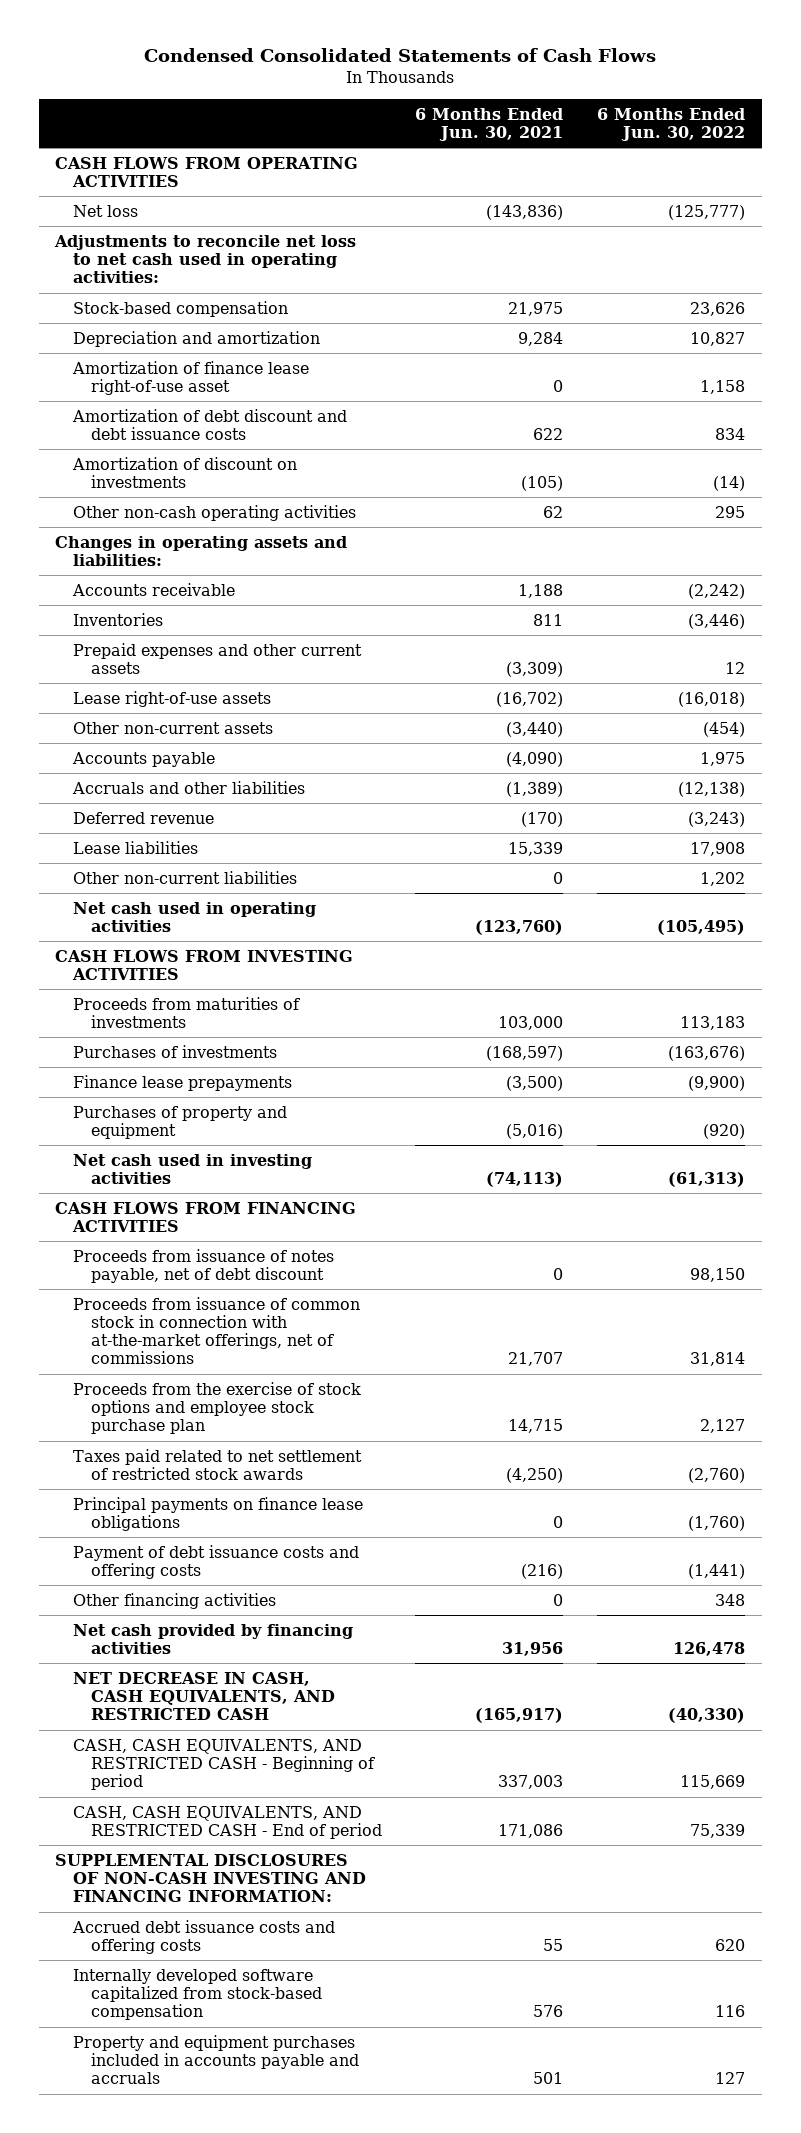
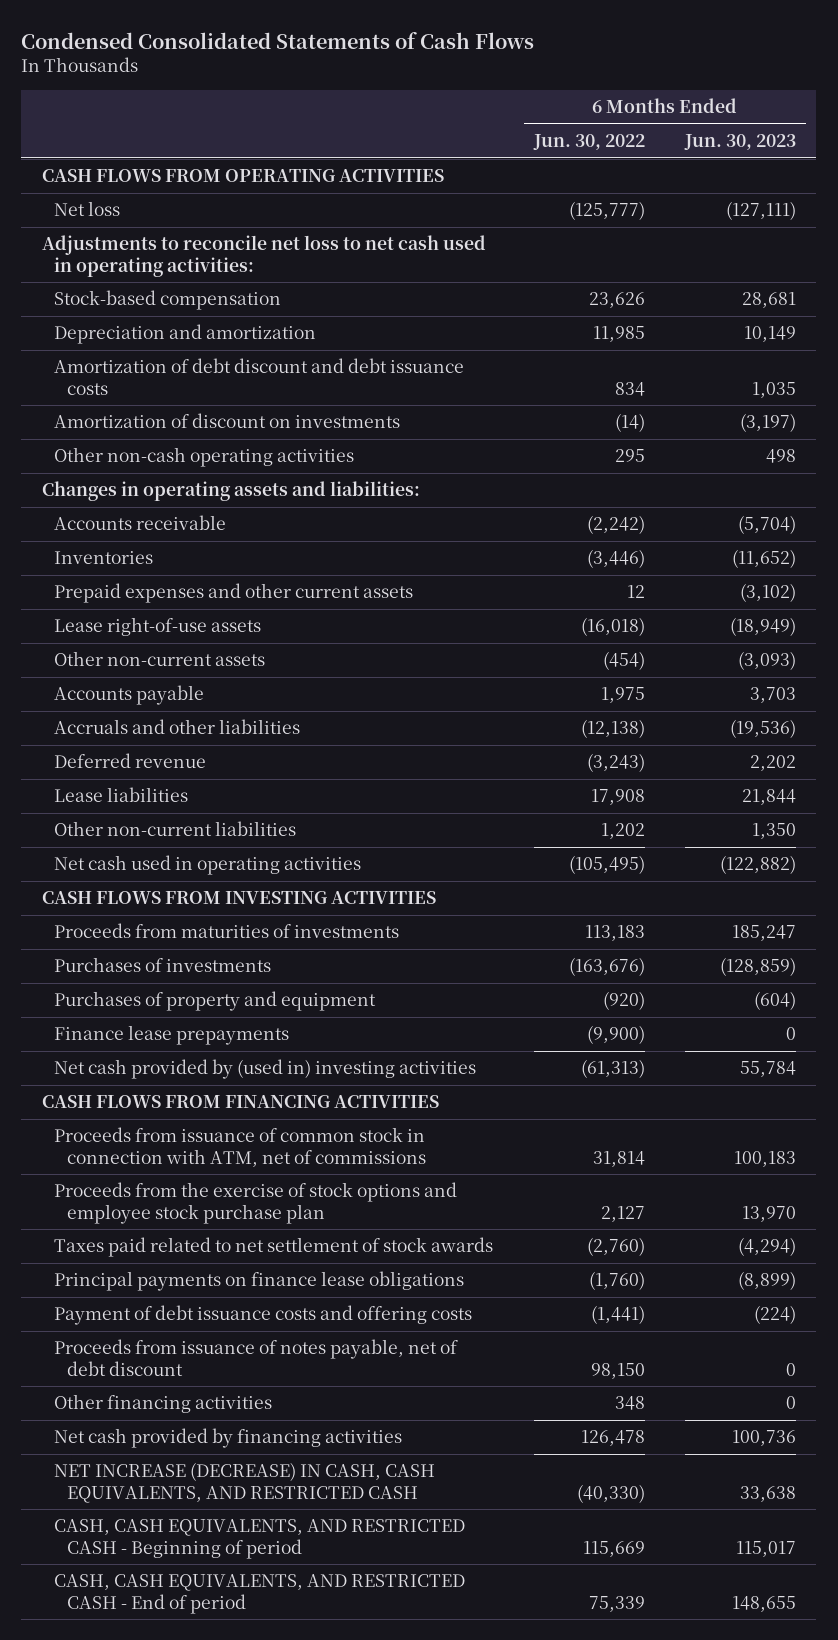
- | 6 Months Ended Jun. 30, 2021 | 6 Months Ended Jun. 30, 2022
+ | 6 Months Ended Jun. 30, 2022 | 6 Months Ended Jun. 30, 2023
- Depreciation and amortization | 9,284 | 10,827
- Amortization of finance lease right-of-use asset | 0 | 1,158
+ Depreciation and amortization | 11,985 | 10,149
- Net cash used in investing activities | (74,113) | (61,313)
moved down: Finance lease prepayments | (9,900) | 0
+ Net cash provided by (used in) investing activities | (61,313) | 55,784
- Proceeds from issuance of common stock in connection with at-the-market offerings, net of commissions | 21,707 | 31,814
+ Proceeds from issuance of common stock in connection with ATM, net of commissions | 31,814 | 100,183
- Taxes paid related to net settlement of restricted stock awards | (4,250) | (2,760)
+ Taxes paid related to net settlement of stock awards | (2,760) | (4,294)
moved down: Proceeds from issuance of notes payable, net of debt discount | 98,150 | 0
- NET DECREASE IN CASH, CASH EQUIVALENTS, AND RESTRICTED CASH | (165,917) | (40,330)
+ NET INCREASE (DECREASE) IN CASH, CASH EQUIVALENTS, AND RESTRICTED CASH | (40,330) | 33,638
- SUPPLEMENTAL DISCLOSURES OF NON-CASH INVESTING AND FINANCING INFORMATION:
- Accrued debt issuance costs and offering costs | 55 | 620
- Internally developed software capitalized from stock-based compensation | 576 | 116
- Property and equipment purchases included in accounts payable and accruals | 501 | 127

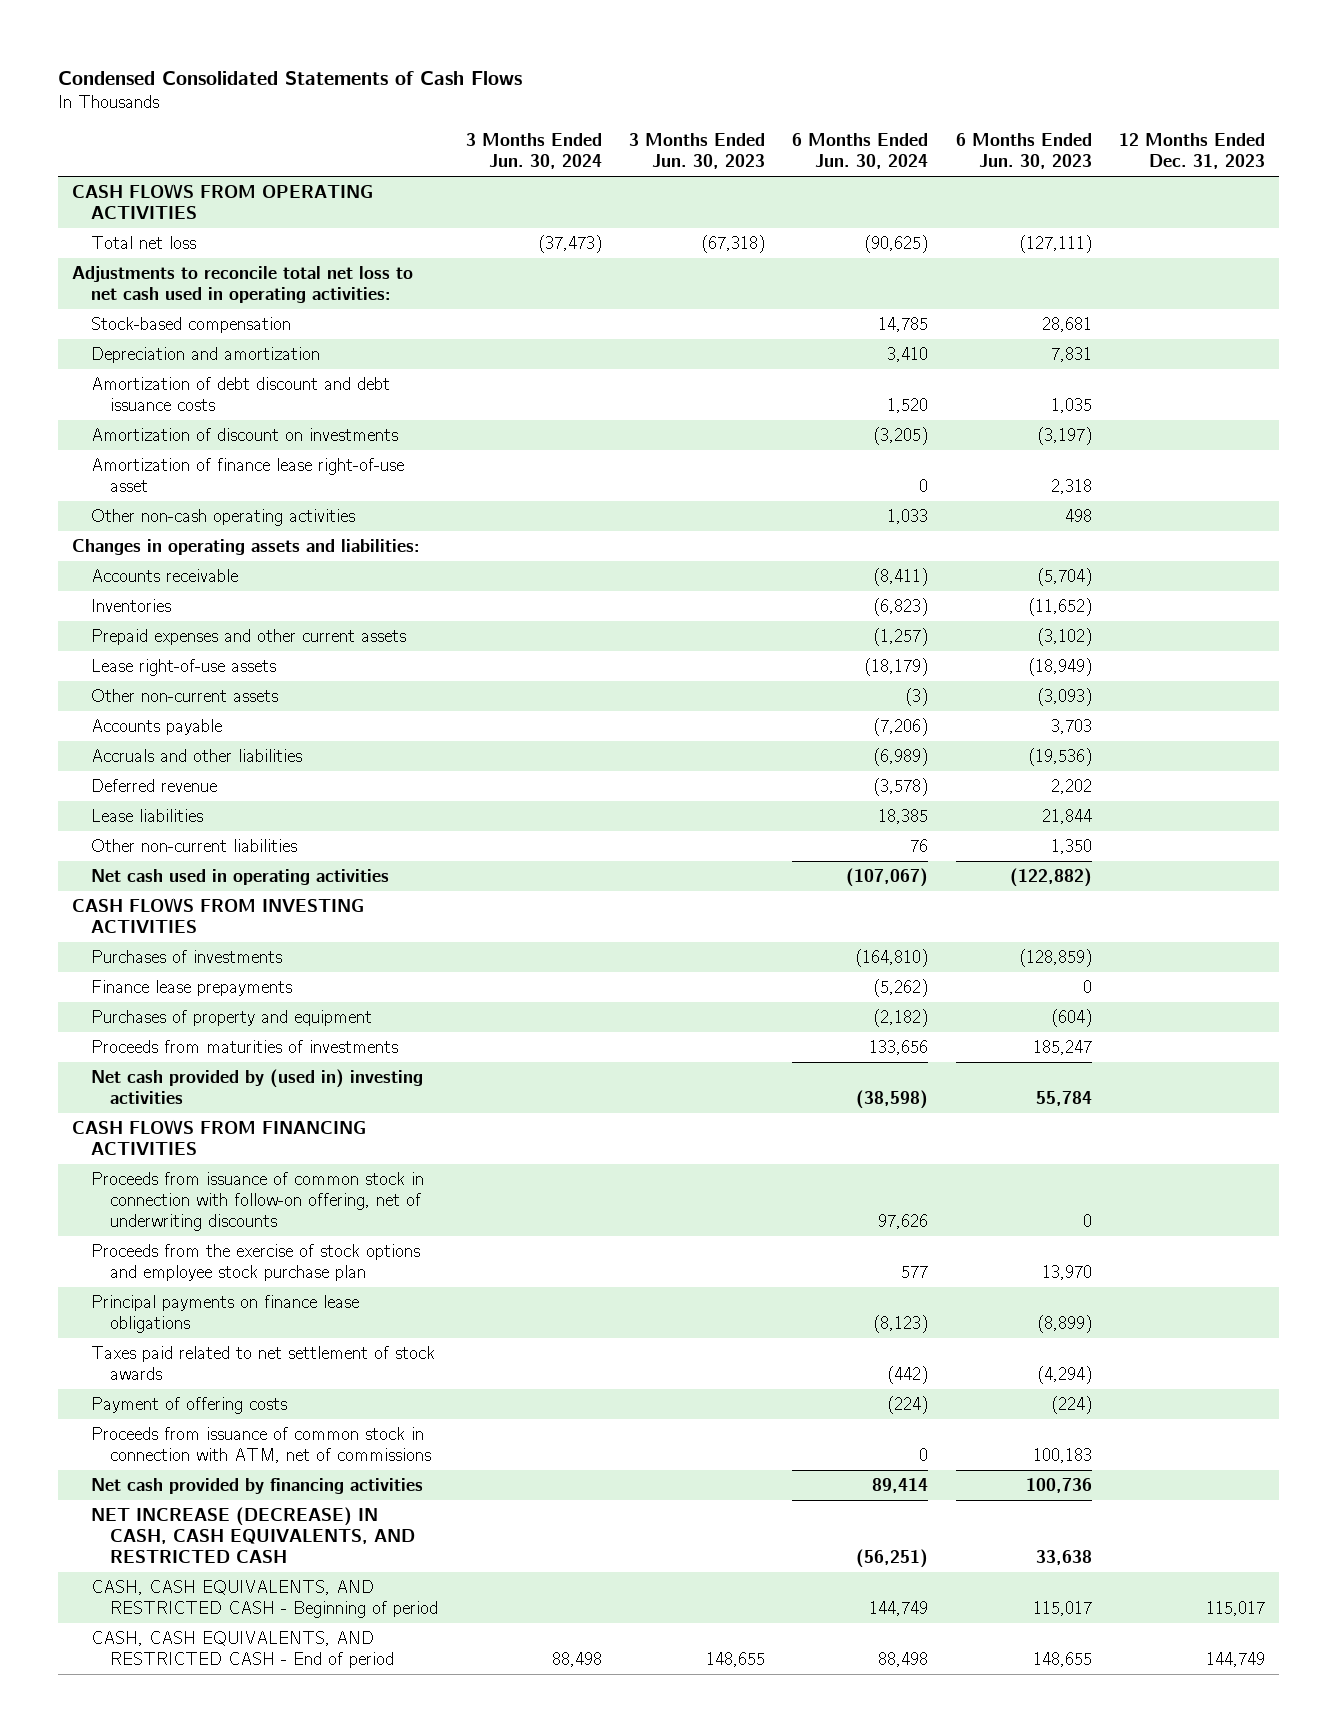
- | 6 Months Ended Jun. 30, 2022 | 6 Months Ended Jun. 30, 2023
+ | 3 Months Ended Jun. 30, 2024 | 3 Months Ended Jun. 30, 2023 | 6 Months Ended Jun. 30, 2024 | 6 Months Ended Jun. 30, 2023 | 12 Months Ended Dec. 31, 2023
- Net loss | (125,777) | (127,111)
- Adjustments to reconcile net loss to net cash used in operating activities:
+ Total net loss | (37,473) | (67,318) | (90,625) | (127,111) |
+ Adjustments to reconcile total net loss to net cash used in operating activities:
- Depreciation and amortization | 11,985 | 10,149
+ Depreciation and amortization | | | 3,410 | 7,831 |
+ Amortization of finance lease right-of-use asset | | | 0 | 2,318 |
moved down: Purchases of property and equipment | | | (2,182) | (604) |
moved down: Proceeds from maturities of investments | | | 133,656 | 185,247 |
+ Proceeds from issuance of common stock in connection with follow-on offering, net of underwriting discounts | | | 97,626 | 0 |
- Payment of debt issuance costs and offering costs | (1,441) | (224)
- Proceeds from issuance of notes payable, net of debt discount | 98,150 | 0
- Other financing activities | 348 | 0
moved down: Taxes paid related to net settlement of stock awards | | | (442) | (4,294) |
+ Payment of offering costs | | | (224) | (224) |
moved down: Proceeds from issuance of common stock in connection with ATM, net of commissions | | | 0 | 100,183 |

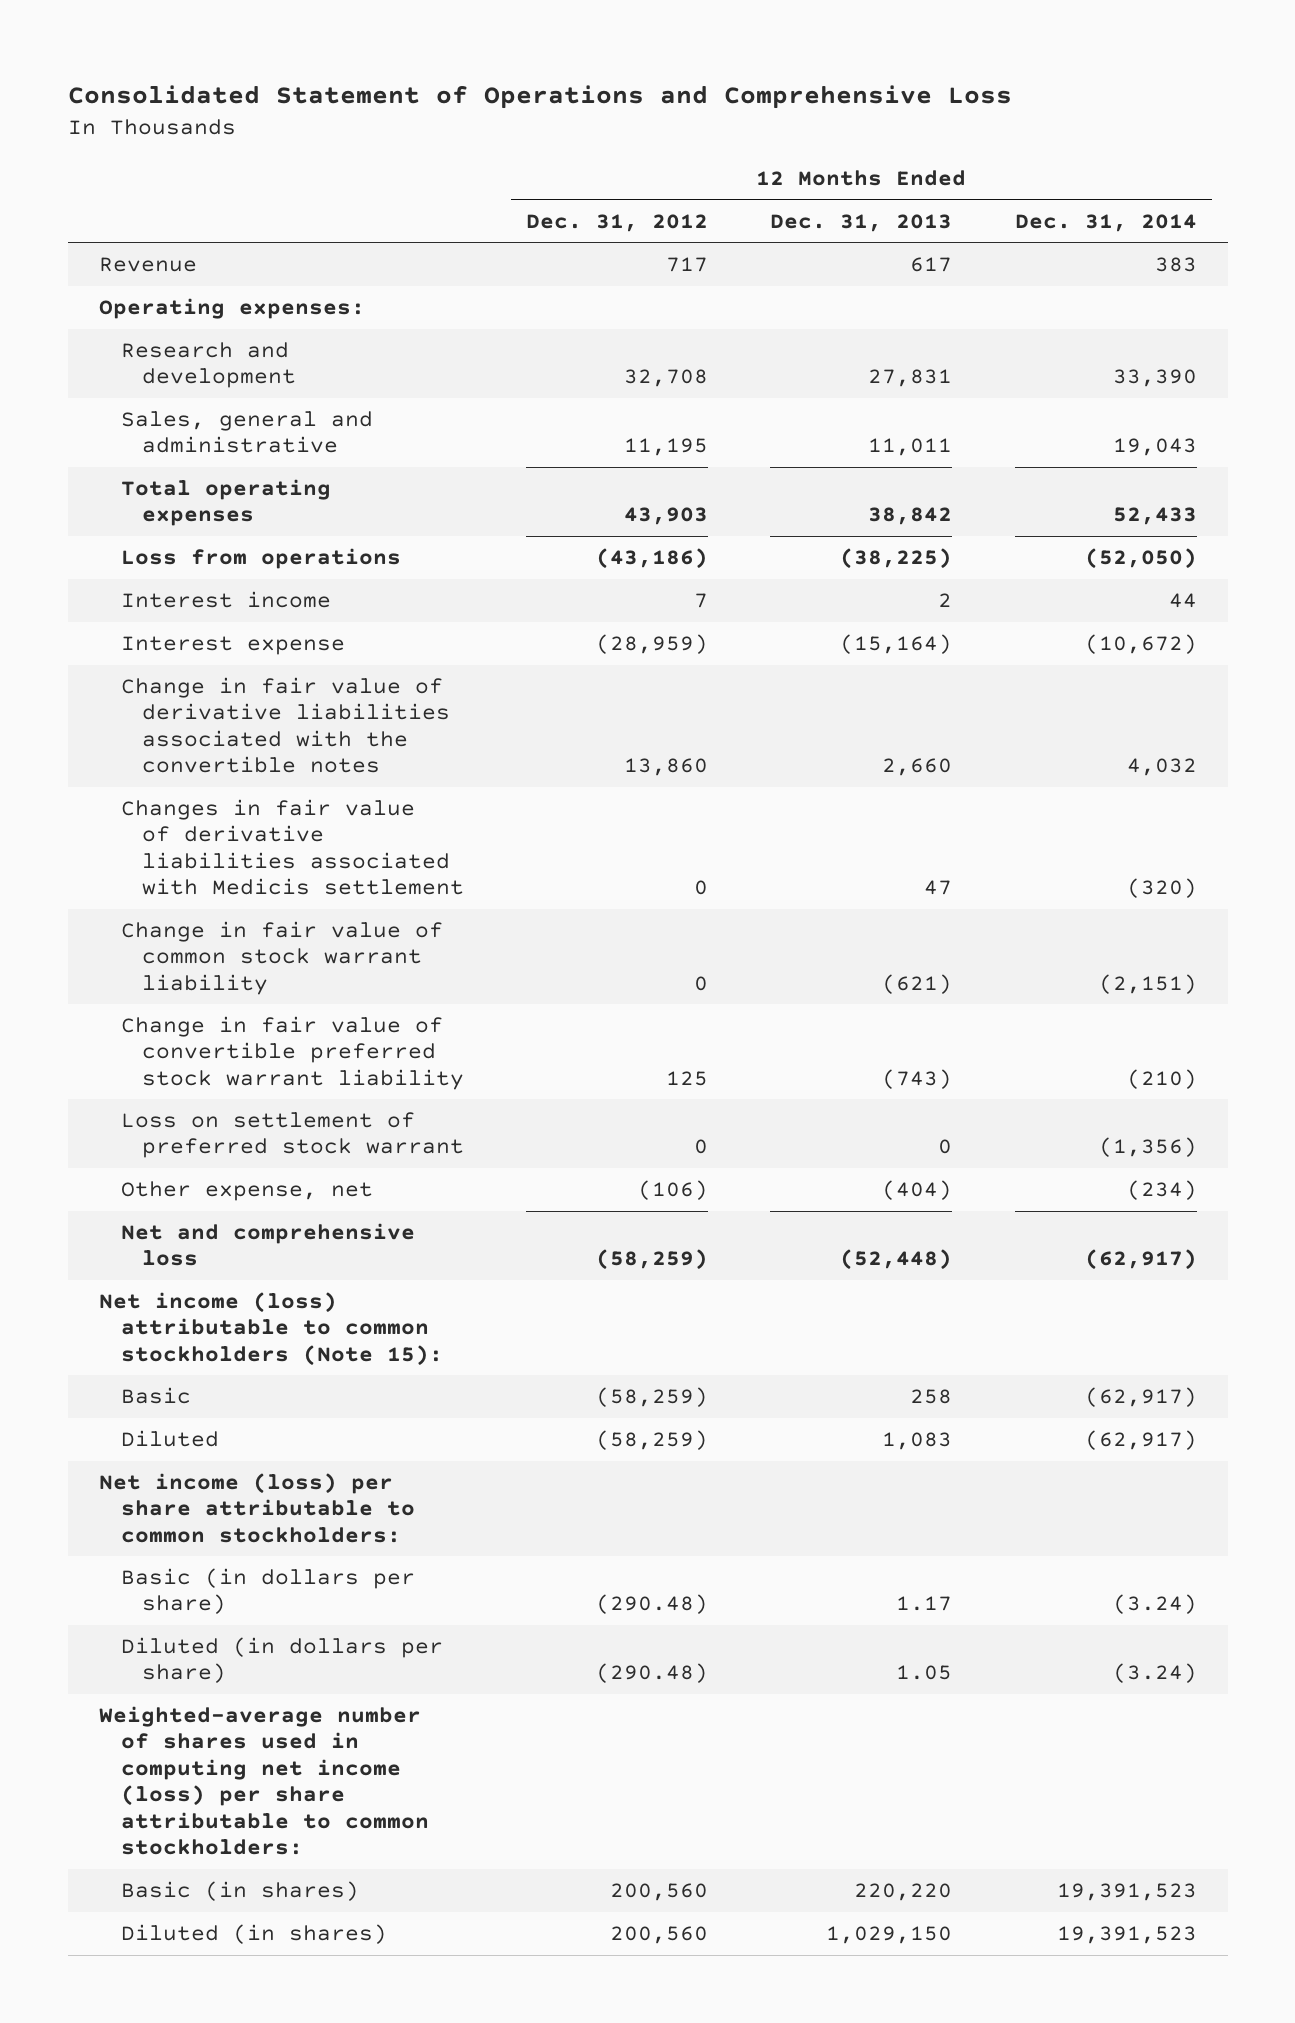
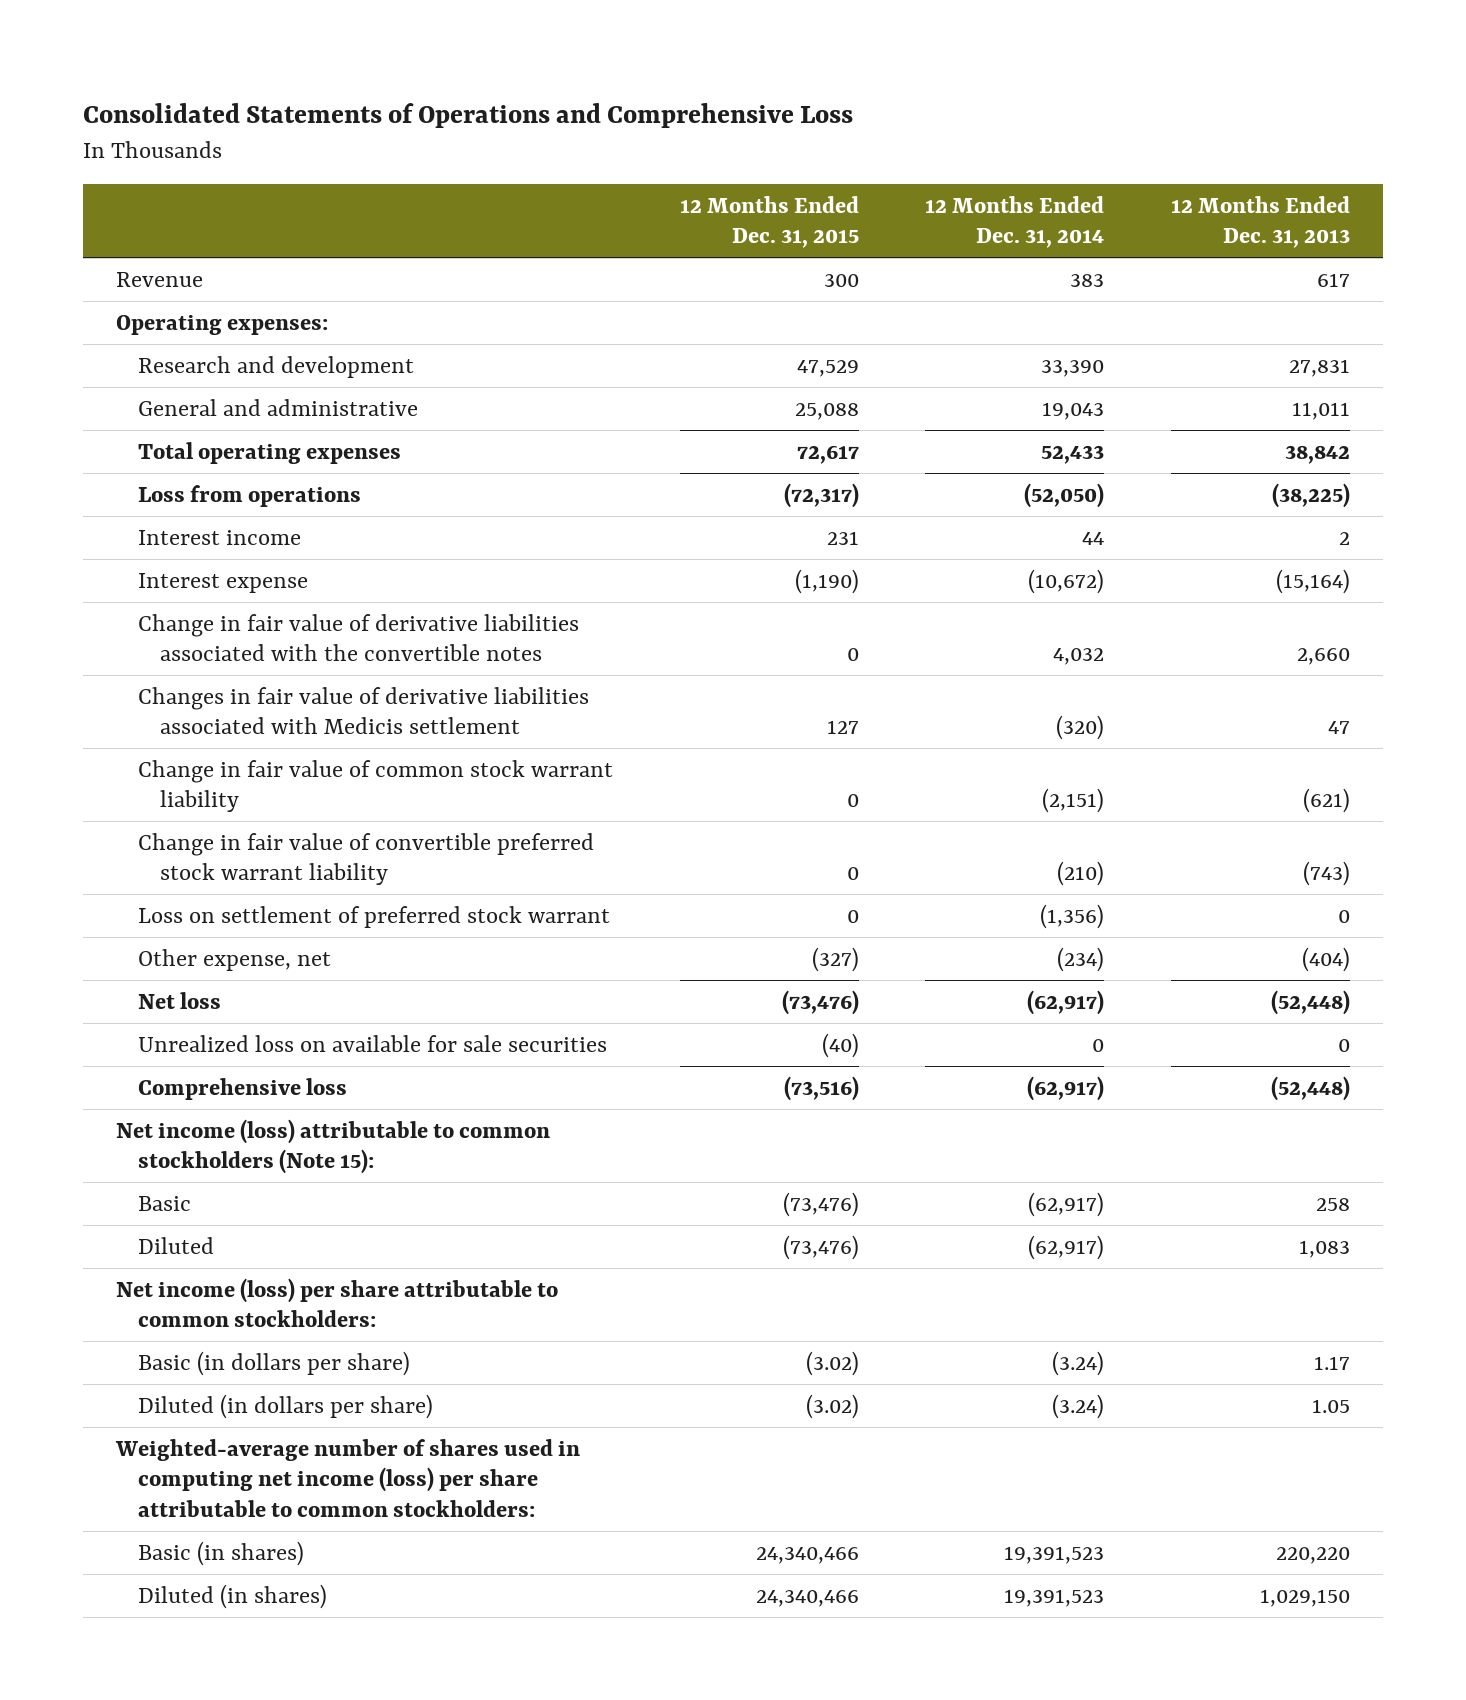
- Consolidated Statement of Operations and Comprehensive Loss
+ Consolidated Statements of Operations and Comprehensive Loss
- | 12 Months Ended Dec. 31, 2012 | 12 Months Ended Dec. 31, 2013 | 12 Months Ended Dec. 31, 2014
+ | 12 Months Ended Dec. 31, 2015 | 12 Months Ended Dec. 31, 2014 | 12 Months Ended Dec. 31, 2013
- Sales, general and administrative | 11,195 | 11,011 | 19,043
+ General and administrative | 25,088 | 19,043 | 11,011
- Net and comprehensive loss | (58,259) | (52,448) | (62,917)
+ Net loss | (73,476) | (62,917) | (52,448)
+ Unrealized loss on available for sale securities | (40) | 0 | 0
+ Comprehensive loss | (73,516) | (62,917) | (52,448)

